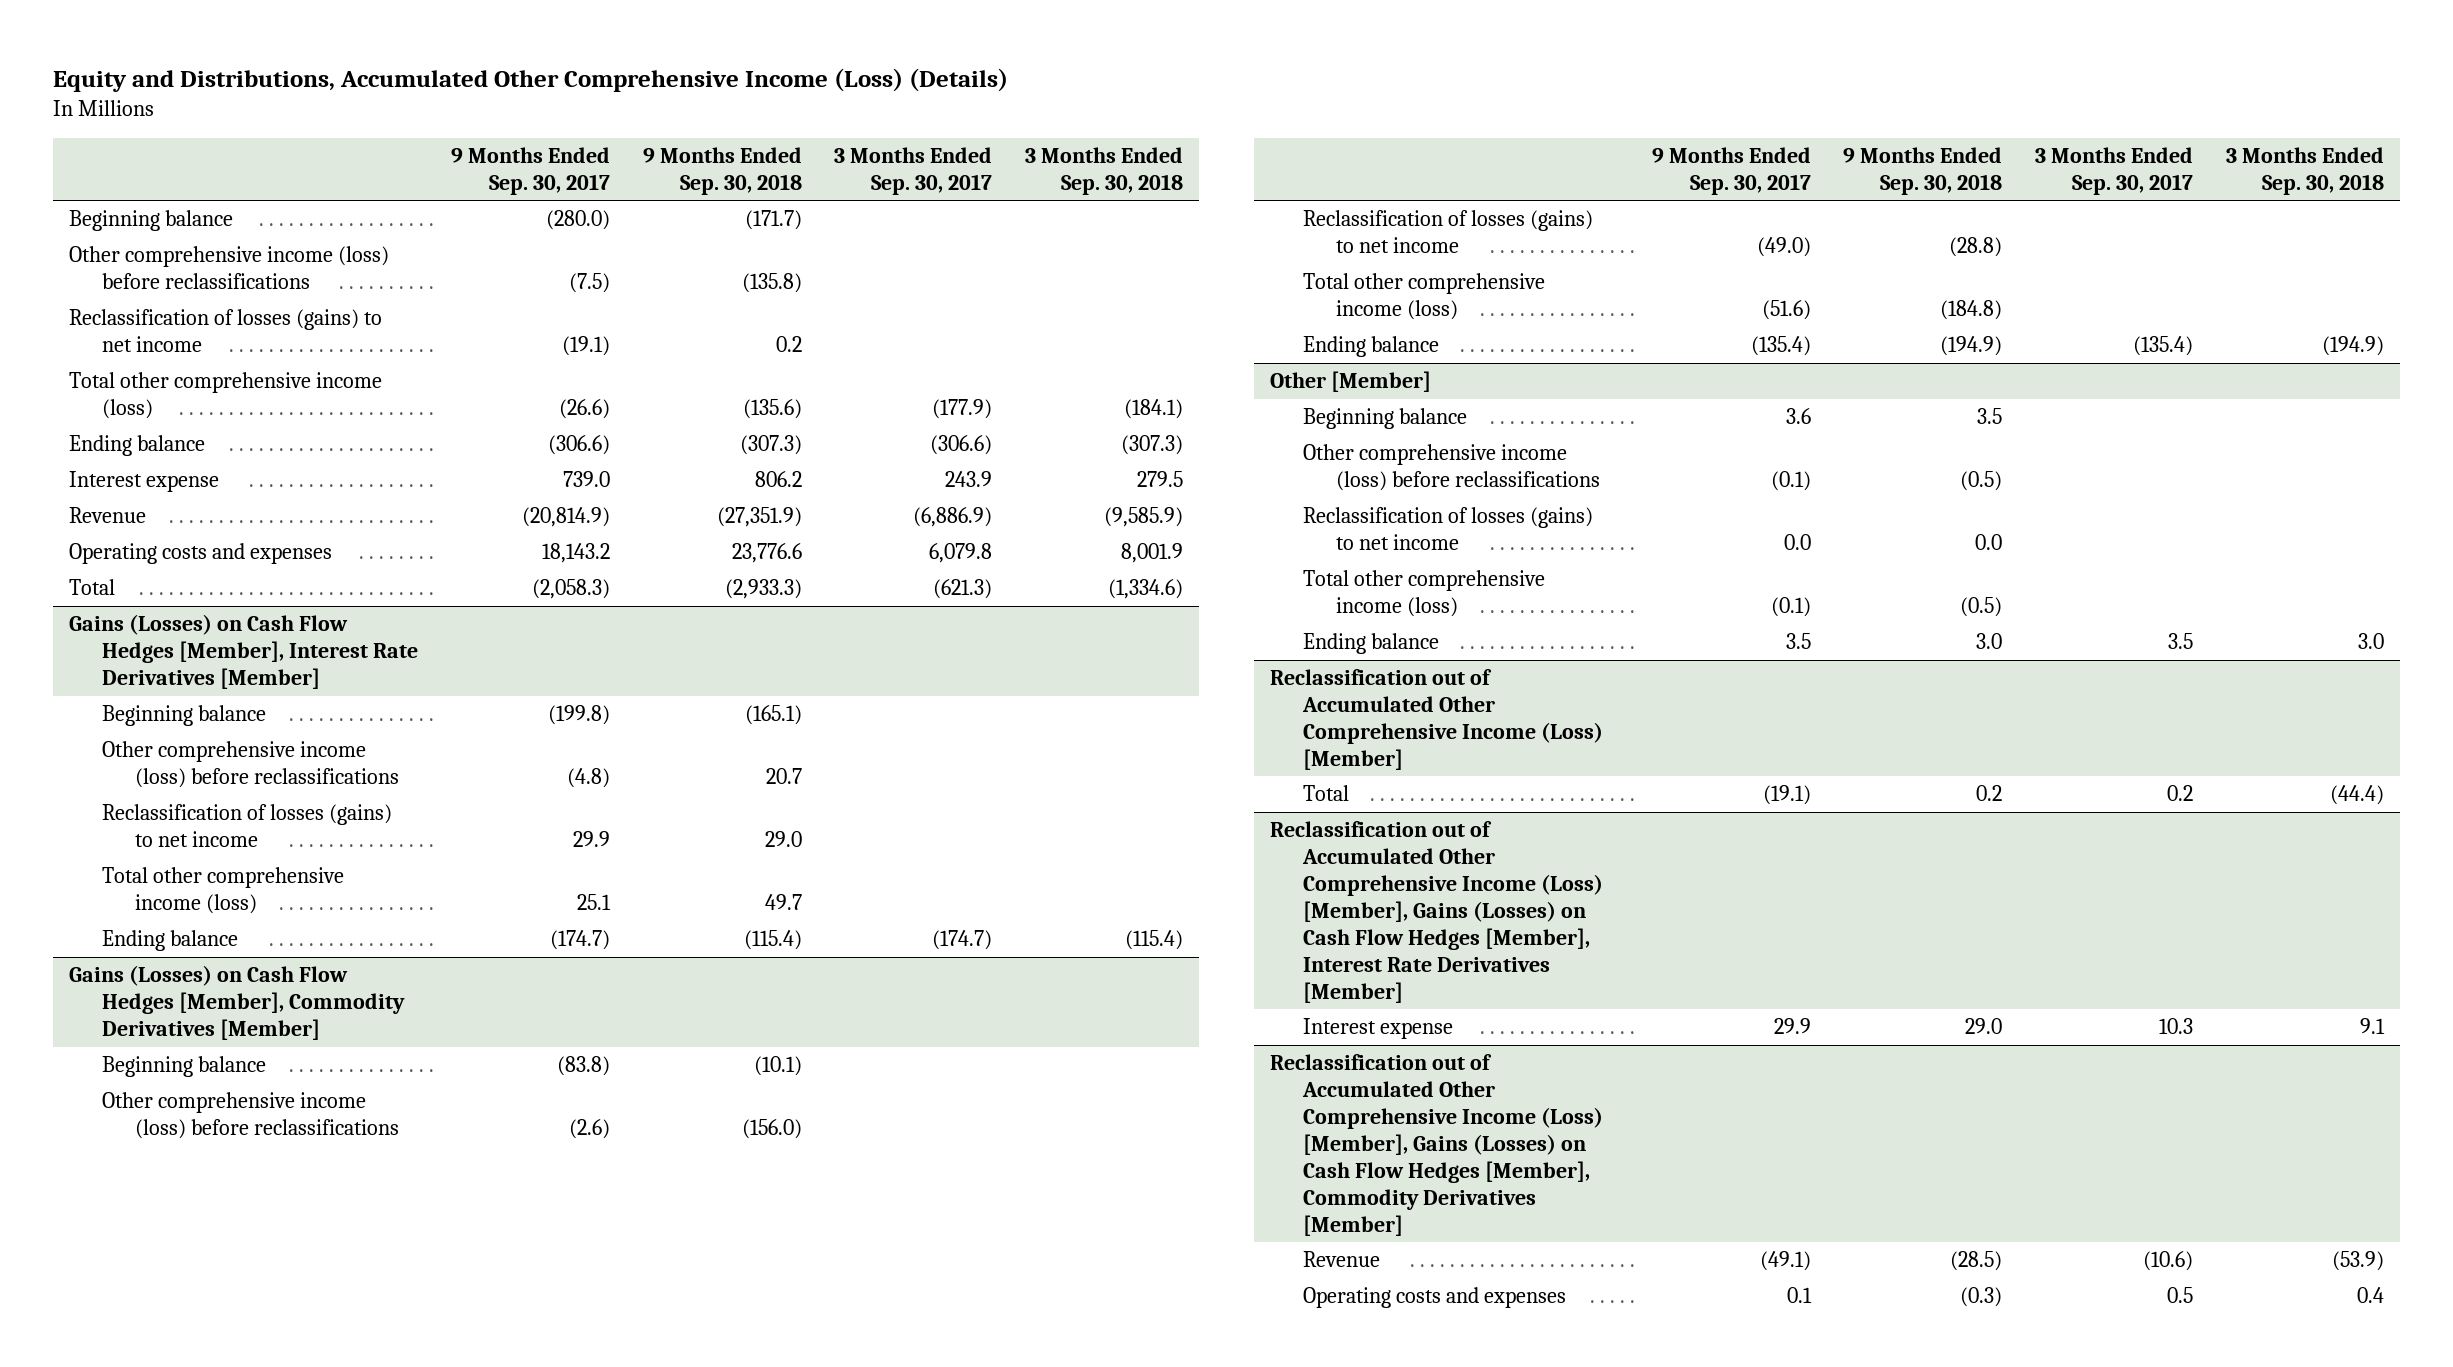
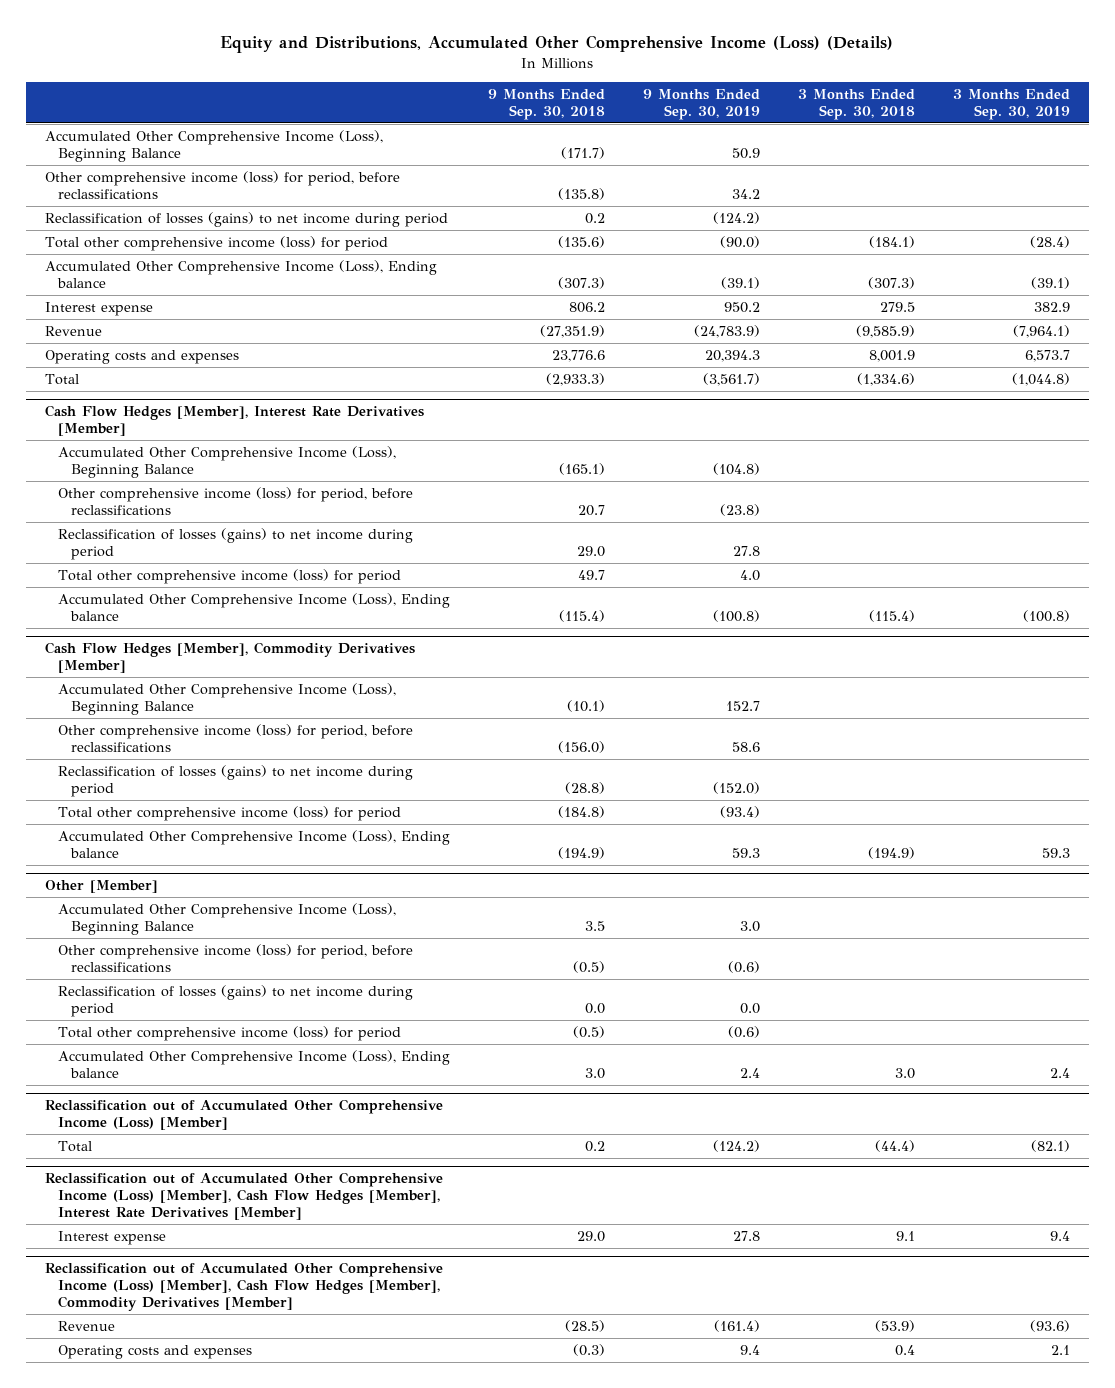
- | 9 Months Ended Sep. 30, 2017 | 9 Months Ended Sep. 30, 2018 | 3 Months Ended Sep. 30, 2017 | 3 Months Ended Sep. 30, 2018
+ | 9 Months Ended Sep. 30, 2018 | 9 Months Ended Sep. 30, 2019 | 3 Months Ended Sep. 30, 2018 | 3 Months Ended Sep. 30, 2019
- Beginning balance | (280.0) | (171.7) | |
- Other comprehensive income (loss) before reclassifications | (7.5) | (135.8) | |
- Reclassification of losses (gains) to net income | (19.1) | 0.2 | |
- Total other comprehensive income (loss) | (26.6) | (135.6) | (177.9) | (184.1)
- Ending balance | (306.6) | (307.3) | (306.6) | (307.3)
+ Accumulated Other Comprehensive Income (Loss), Beginning Balance | (171.7) | 50.9 | |
+ Other comprehensive income (loss) for period, before reclassifications | (135.8) | 34.2 | |
+ Reclassification of losses (gains) to net income during period | 0.2 | (124.2) | |
+ Total other comprehensive income (loss) for period | (135.6) | (90.0) | (184.1) | (28.4)
+ Accumulated Other Comprehensive Income (Loss), Ending balance | (307.3) | (39.1) | (307.3) | (39.1)
- Gains (Losses) on Cash Flow Hedges [Member], Interest Rate Derivatives [Member]
- Beginning balance | (199.8) | (165.1) | |
- Other comprehensive income (loss) before reclassifications | (4.8) | 20.7 | |
- Reclassification of losses (gains) to net income | 29.9 | 29.0 | |
- Total other comprehensive income (loss) | 25.1 | 49.7 | |
- Ending balance | (174.7) | (115.4) | (174.7) | (115.4)
- Gains (Losses) on Cash Flow Hedges [Member], Commodity Derivatives [Member]
- Beginning balance | (83.8) | (10.1) | |
- Other comprehensive income (loss) before reclassifications | (2.6) | (156.0) | |
- Reclassification of losses (gains) to net income | (49.0) | (28.8) | |
- Total other comprehensive income (loss) | (51.6) | (184.8) | |
- Ending balance | (135.4) | (194.9) | (135.4) | (194.9)
+ Cash Flow Hedges [Member], Interest Rate Derivatives [Member]
+ Accumulated Other Comprehensive Income (Loss), Beginning Balance | (165.1) | (104.8) | |
+ Other comprehensive income (loss) for period, before reclassifications | 20.7 | (23.8) | |
+ Reclassification of losses (gains) to net income during period | 29.0 | 27.8 | |
+ Total other comprehensive income (loss) for period | 49.7 | 4.0 | |
+ Accumulated Other Comprehensive Income (Loss), Ending balance | (115.4) | (100.8) | (115.4) | (100.8)
+ Cash Flow Hedges [Member], Commodity Derivatives [Member]
+ Accumulated Other Comprehensive Income (Loss), Beginning Balance | (10.1) | 152.7 | |
+ Other comprehensive income (loss) for period, before reclassifications | (156.0) | 58.6 | |
+ Reclassification of losses (gains) to net income during period | (28.8) | (152.0) | |
+ Total other comprehensive income (loss) for period | (184.8) | (93.4) | |
+ Accumulated Other Comprehensive Income (Loss), Ending balance | (194.9) | 59.3 | (194.9) | 59.3
@ Other [Member]
- Beginning balance | 3.6 | 3.5 | |
- Other comprehensive income (loss) before reclassifications | (0.1) | (0.5) | |
- Reclassification of losses (gains) to net income | 0.0 | 0.0 | |
- Total other comprehensive income (loss) | (0.1) | (0.5) | |
- Ending balance | 3.5 | 3.0 | 3.5 | 3.0
+ Accumulated Other Comprehensive Income (Loss), Beginning Balance | 3.5 | 3.0 | |
+ Other comprehensive income (loss) for period, before reclassifications | (0.5) | (0.6) | |
+ Reclassification of losses (gains) to net income during period | 0.0 | 0.0 | |
+ Total other comprehensive income (loss) for period | (0.5) | (0.6) | |
+ Accumulated Other Comprehensive Income (Loss), Ending balance | 3.0 | 2.4 | 3.0 | 2.4
- Reclassification out of Accumulated Other Comprehensive Income (Loss) [Member], Gains (Losses) on Cash Flow Hedges [Member], Interest Rate Derivatives [Member]
+ Reclassification out of Accumulated Other Comprehensive Income (Loss) [Member], Cash Flow Hedges [Member], Interest Rate Derivatives [Member]
- Reclassification out of Accumulated Other Comprehensive Income (Loss) [Member], Gains (Losses) on Cash Flow Hedges [Member], Commodity Derivatives [Member]
+ Reclassification out of Accumulated Other Comprehensive Income (Loss) [Member], Cash Flow Hedges [Member], Commodity Derivatives [Member]

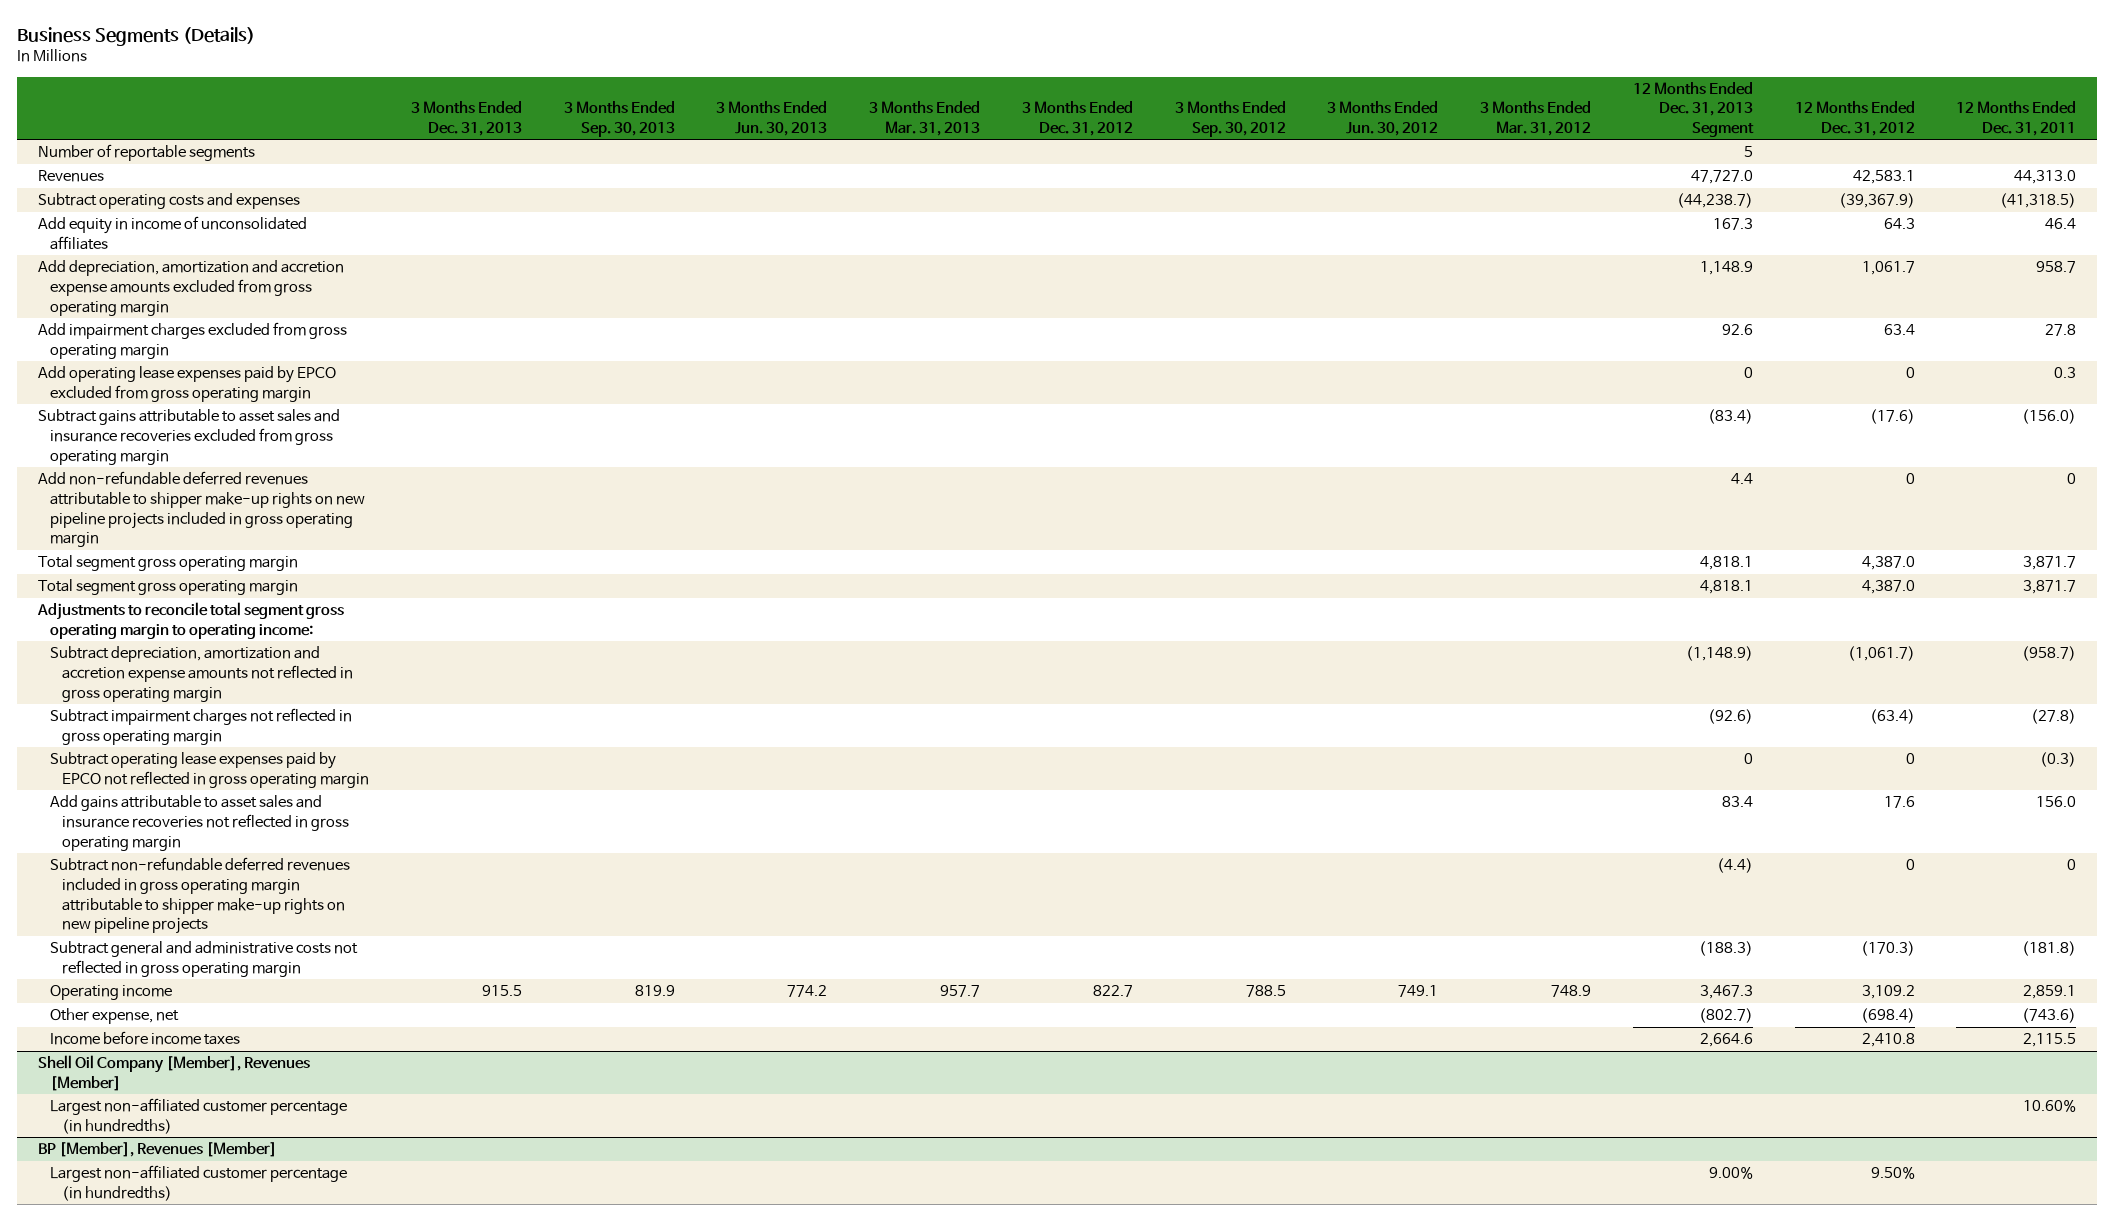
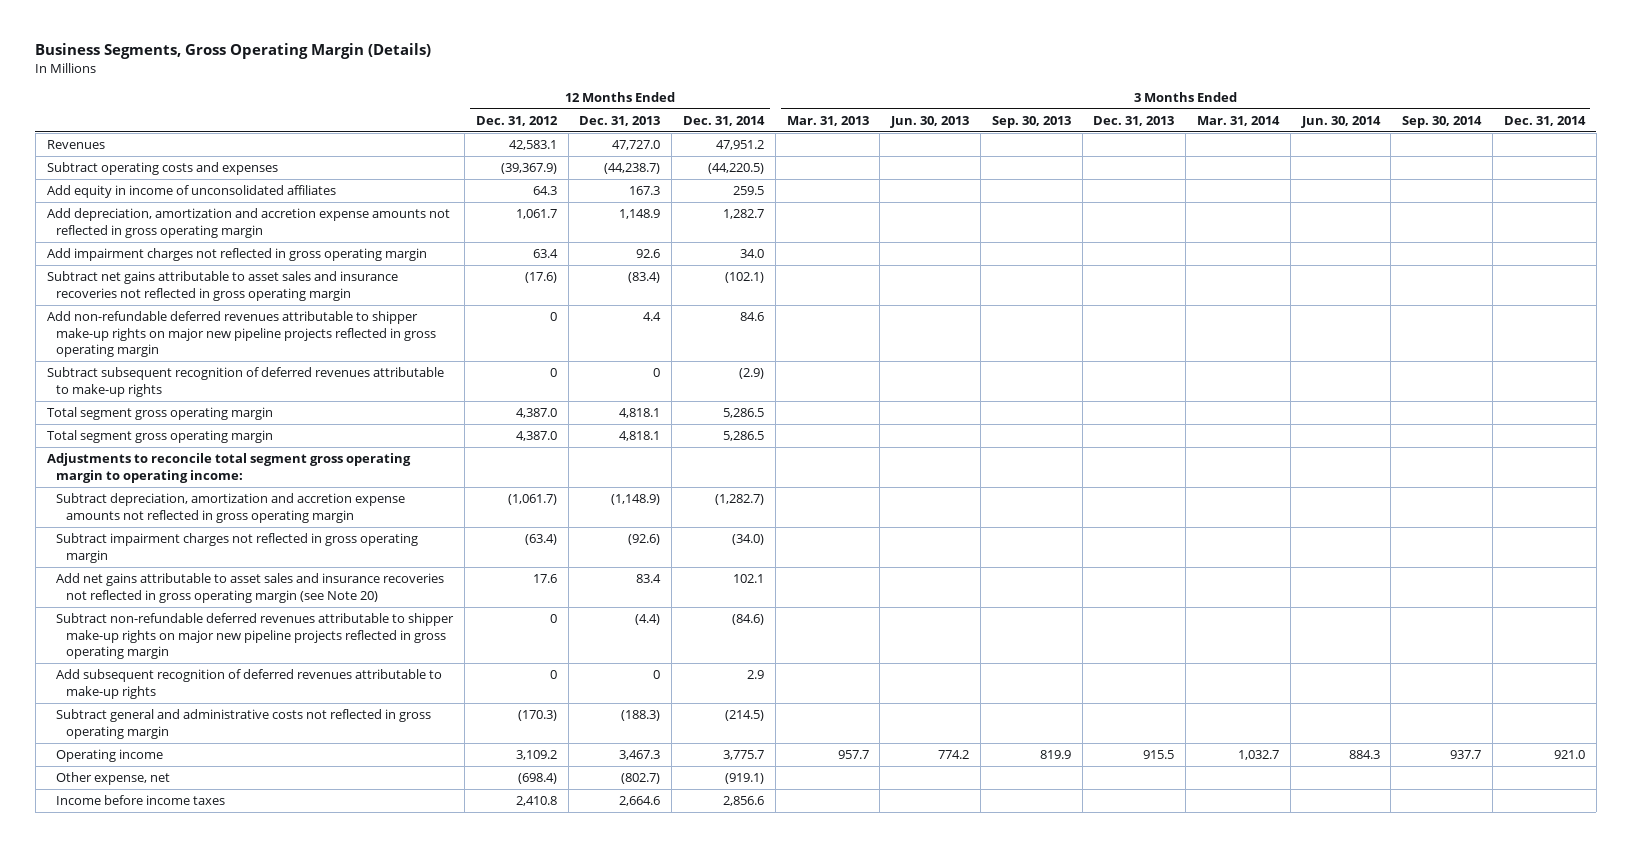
- Business Segments (Details)
+ Business Segments, Gross Operating Margin (Details)
- | 3 Months Ended Dec. 31, 2013 | 3 Months Ended Sep. 30, 2013 | 3 Months Ended Jun. 30, 2013 | 3 Months Ended Mar. 31, 2013 | 3 Months Ended Dec. 31, 2012 | 3 Months Ended Sep. 30, 2012 | 3 Months Ended Jun. 30, 2012 | 3 Months Ended Mar. 31, 2012 | 12 Months Ended Dec. 31, 2013 Segment | 12 Months Ended Dec. 31, 2012 | 12 Months Ended Dec. 31, 2011
+ | 12 Months Ended Dec. 31, 2012 | 12 Months Ended Dec. 31, 2013 | 12 Months Ended Dec. 31, 2014 | 3 Months Ended Mar. 31, 2013 | 3 Months Ended Jun. 30, 2013 | 3 Months Ended Sep. 30, 2013 | 3 Months Ended Dec. 31, 2013 | 3 Months Ended Mar. 31, 2014 | 3 Months Ended Jun. 30, 2014 | 3 Months Ended Sep. 30, 2014 | 3 Months Ended Dec. 31, 2014
- Number of reportable segments | | | | | | | | | 5 | |
- Add depreciation, amortization and accretion expense amounts excluded from gross operating margin | | | | | | | | | 1,148.9 | 1,061.7 | 958.7
- Add impairment charges excluded from gross operating margin | | | | | | | | | 92.6 | 63.4 | 27.8
- Add operating lease expenses paid by EPCO excluded from gross operating margin | | | | | | | | | 0 | 0 | 0.3
- Subtract gains attributable to asset sales and insurance recoveries excluded from gross operating margin | | | | | | | | | (83.4) | (17.6) | (156.0)
- Add non-refundable deferred revenues attributable to shipper make-up rights on new pipeline projects included in gross operating margin | | | | | | | | | 4.4 | 0 | 0
+ Add depreciation, amortization and accretion expense amounts not reflected in gross operating margin | 1,061.7 | 1,148.9 | 1,282.7 | | | | | | | |
+ Add impairment charges not reflected in gross operating margin | 63.4 | 92.6 | 34.0 | | | | | | | |
+ Subtract net gains attributable to asset sales and insurance recoveries not reflected in gross operating margin | (17.6) | (83.4) | (102.1) | | | | | | | |
+ Add non-refundable deferred revenues attributable to shipper make-up rights on major new pipeline projects reflected in gross operating margin | 0 | 4.4 | 84.6 | | | | | | | |
+ Subtract subsequent recognition of deferred revenues attributable to make-up rights | 0 | 0 | (2.9) | | | | | | | |
- Subtract operating lease expenses paid by EPCO not reflected in gross operating margin | | | | | | | | | 0 | 0 | (0.3)
- Add gains attributable to asset sales and insurance recoveries not reflected in gross operating margin | | | | | | | | | 83.4 | 17.6 | 156.0
- Subtract non-refundable deferred revenues included in gross operating margin attributable to shipper make-up rights on new pipeline projects | | | | | | | | | (4.4) | 0 | 0
+ Add net gains attributable to asset sales and insurance recoveries not reflected in gross operating margin (see Note 20) | 17.6 | 83.4 | 102.1 | | | | | | | |
+ Subtract non-refundable deferred revenues attributable to shipper make-up rights on major new pipeline projects reflected in gross operating margin | 0 | (4.4) | (84.6) | | | | | | | |
+ Add subsequent recognition of deferred revenues attributable to make-up rights | 0 | 0 | 2.9 | | | | | | | |
- Shell Oil Company [Member], Revenues [Member]
- Largest non-affiliated customer percentage (in hundredths) | | | | | | | | | | | 10.60%
- BP [Member], Revenues [Member]
- Largest non-affiliated customer percentage (in hundredths) | | | | | | | | | 9.00% | 9.50% |

